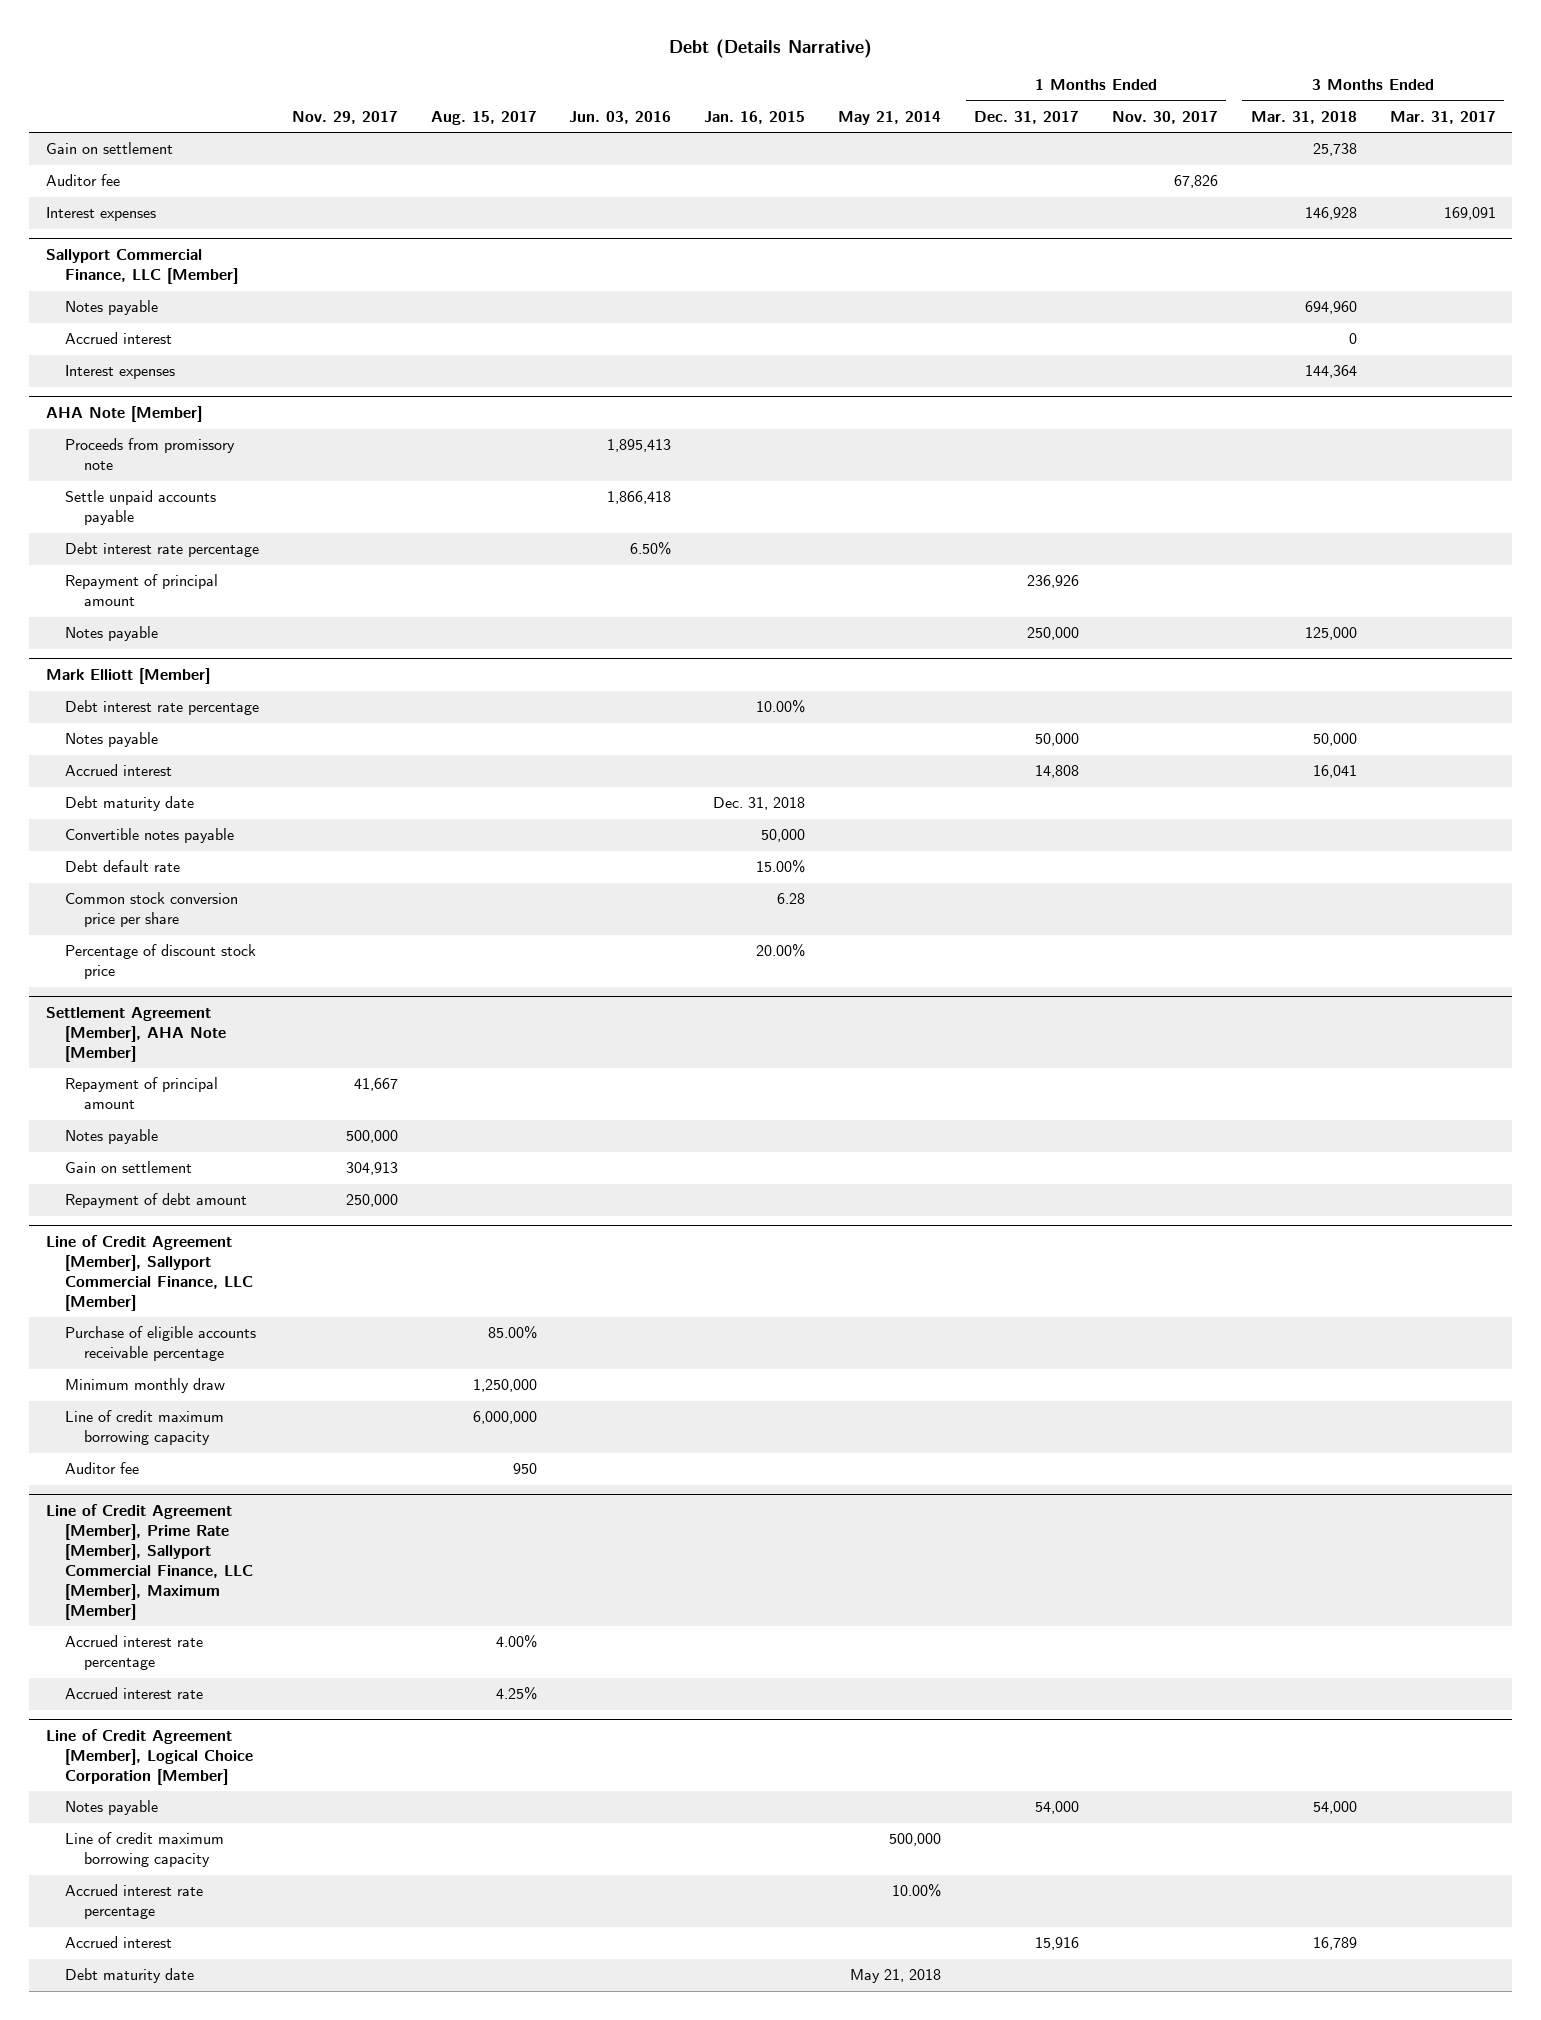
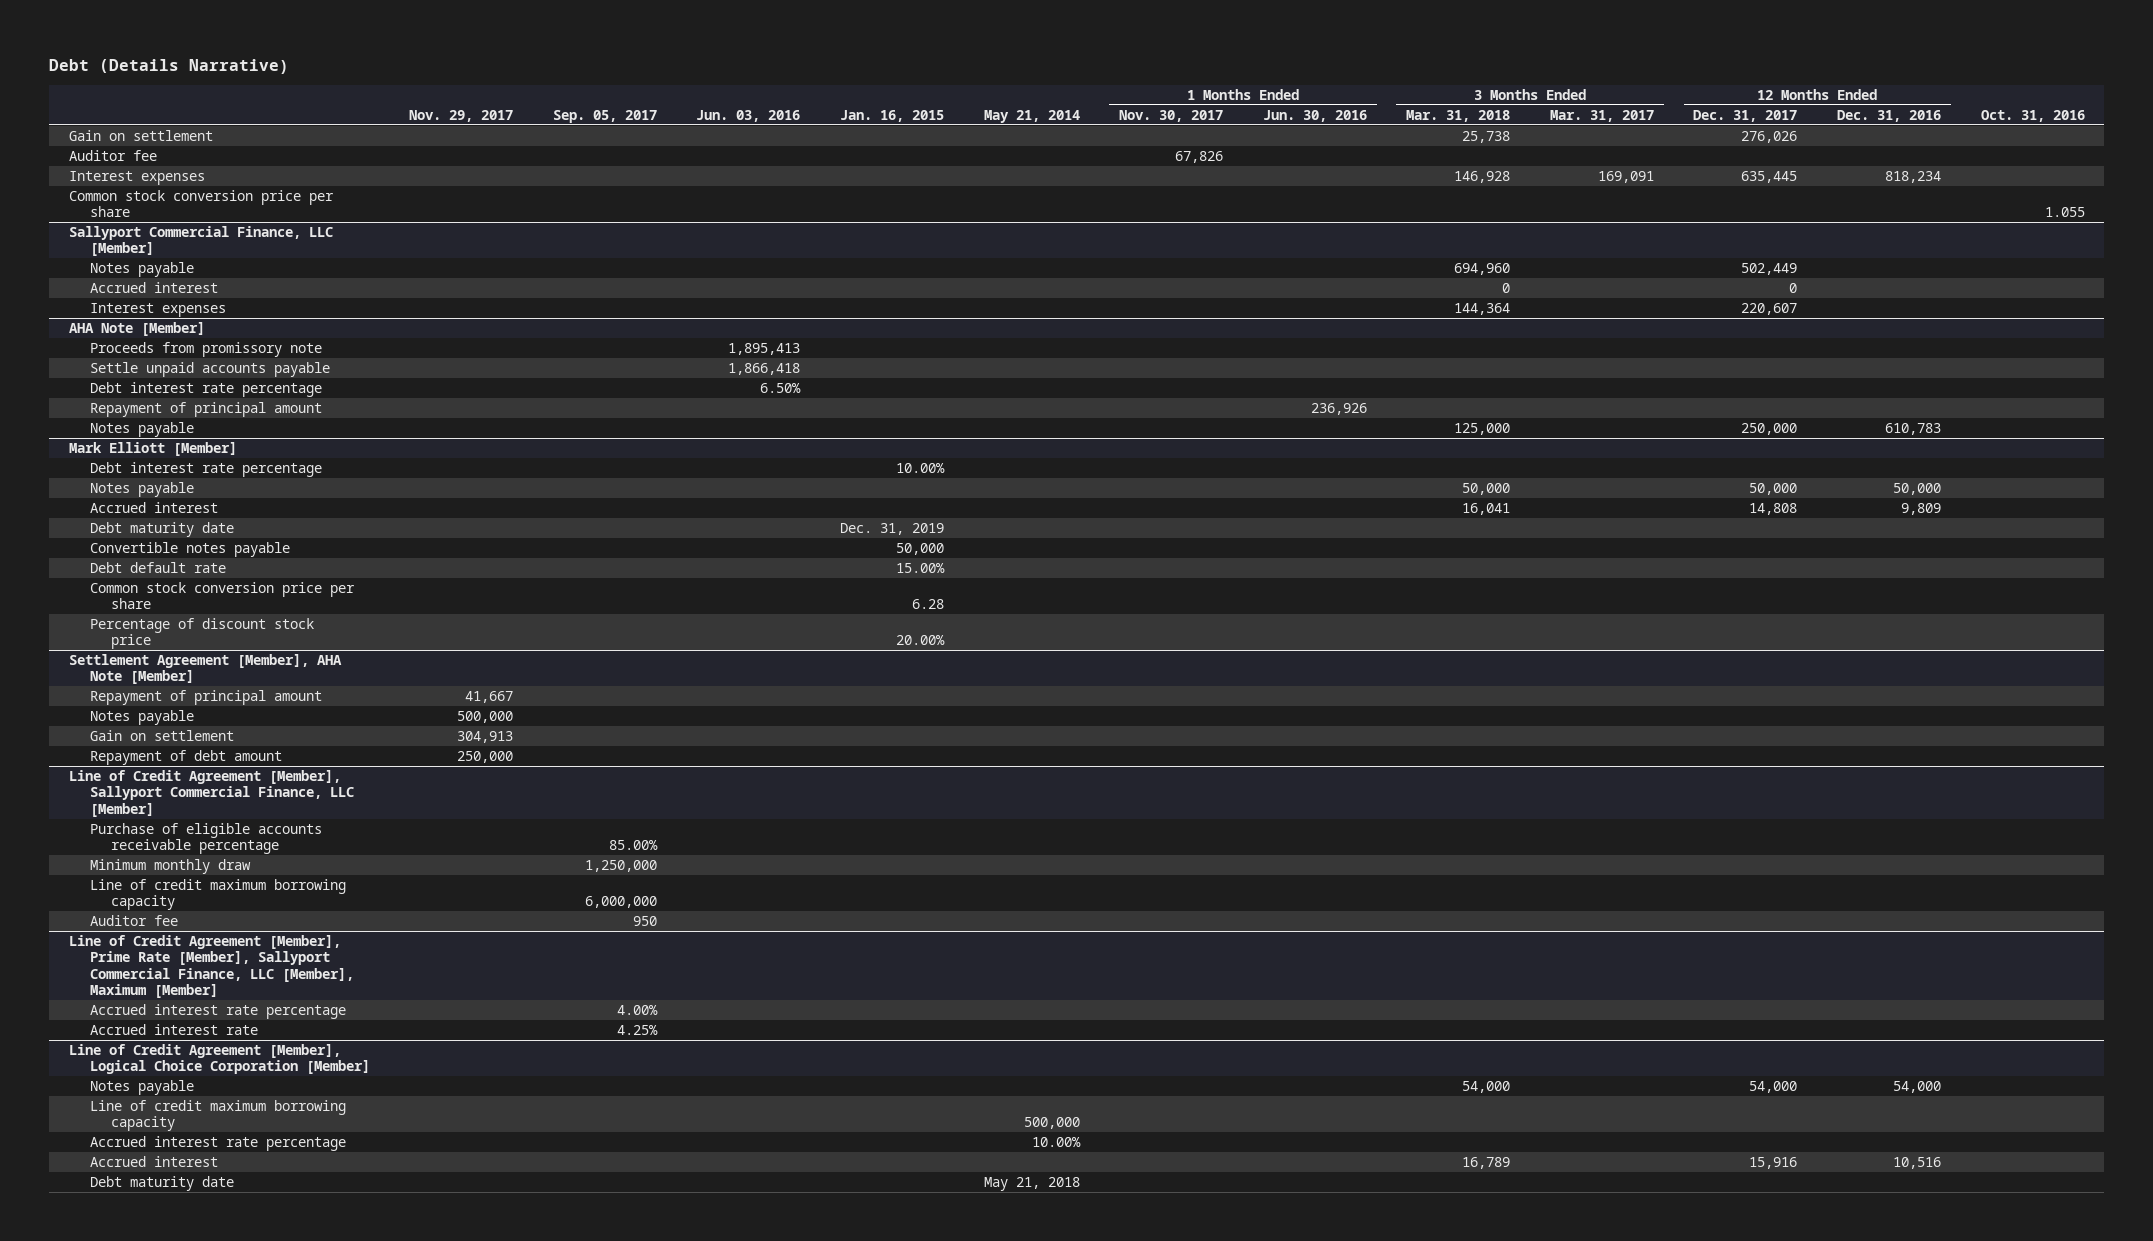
- | Nov. 29, 2017 | Aug. 15, 2017 | Jun. 03, 2016 | Jan. 16, 2015 | May 21, 2014 | 1 Months Ended Dec. 31, 2017 | 1 Months Ended Nov. 30, 2017 | 3 Months Ended Mar. 31, 2018 | 3 Months Ended Mar. 31, 2017
+ | Nov. 29, 2017 | Sep. 05, 2017 | Jun. 03, 2016 | Jan. 16, 2015 | May 21, 2014 | 1 Months Ended Nov. 30, 2017 | 1 Months Ended Jun. 30, 2016 | 3 Months Ended Mar. 31, 2018 | 3 Months Ended Mar. 31, 2017 | 12 Months Ended Dec. 31, 2017 | 12 Months Ended Dec. 31, 2016 | Oct. 31, 2016
+ Common stock conversion price per share | | | | | | | | | | | | 1.055
@ Mark Elliott [Member]
- Debt maturity date | | | | Dec. 31, 2018 | | | | |
+ Debt maturity date | | | | Dec. 31, 2019 | | | | | | | |

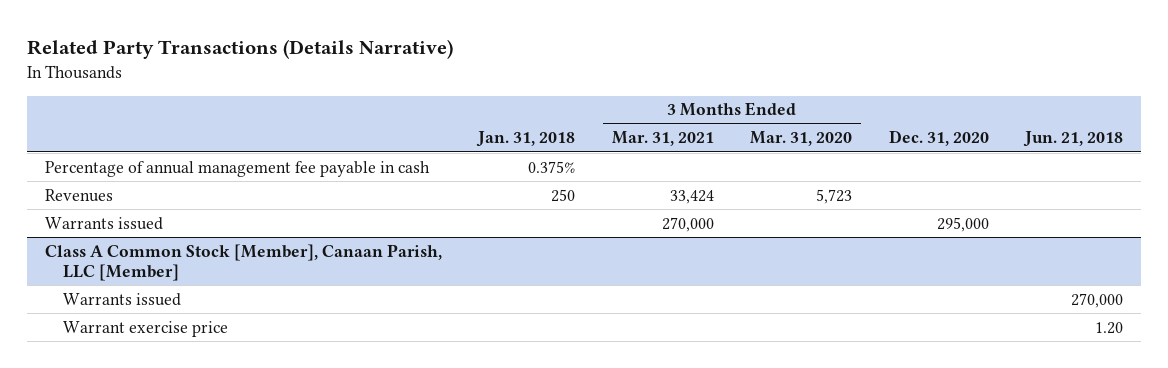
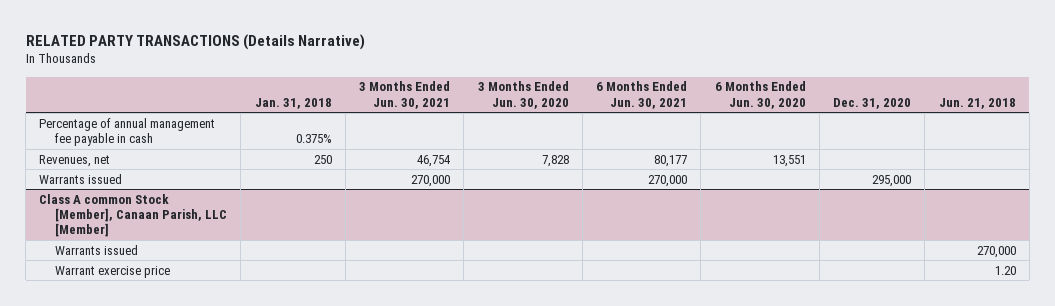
- Related Party Transactions (Details Narrative)
+ RELATED PARTY TRANSACTIONS (Details Narrative)
- | Jan. 31, 2018 | 3 Months Ended Mar. 31, 2021 | 3 Months Ended Mar. 31, 2020 | Dec. 31, 2020 | Jun. 21, 2018
+ | Jan. 31, 2018 | 3 Months Ended Jun. 30, 2021 | 3 Months Ended Jun. 30, 2020 | 6 Months Ended Jun. 30, 2021 | 6 Months Ended Jun. 30, 2020 | Dec. 31, 2020 | Jun. 21, 2018
- Revenues | 250 | 33,424 | 5,723 | |
+ Revenues, net | 250 | 46,754 | 7,828 | 80,177 | 13,551 | |
- Class A Common Stock [Member], Canaan Parish, LLC [Member]
+ Class A common Stock [Member], Canaan Parish, LLC [Member]

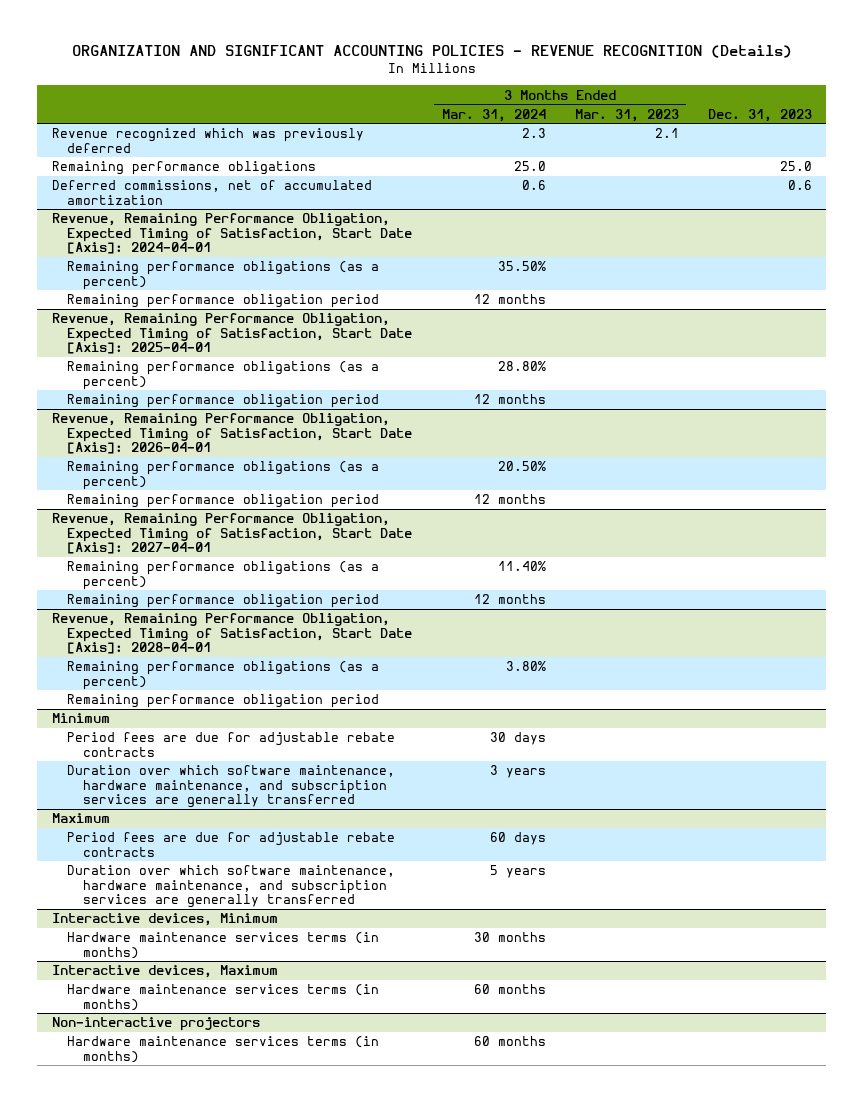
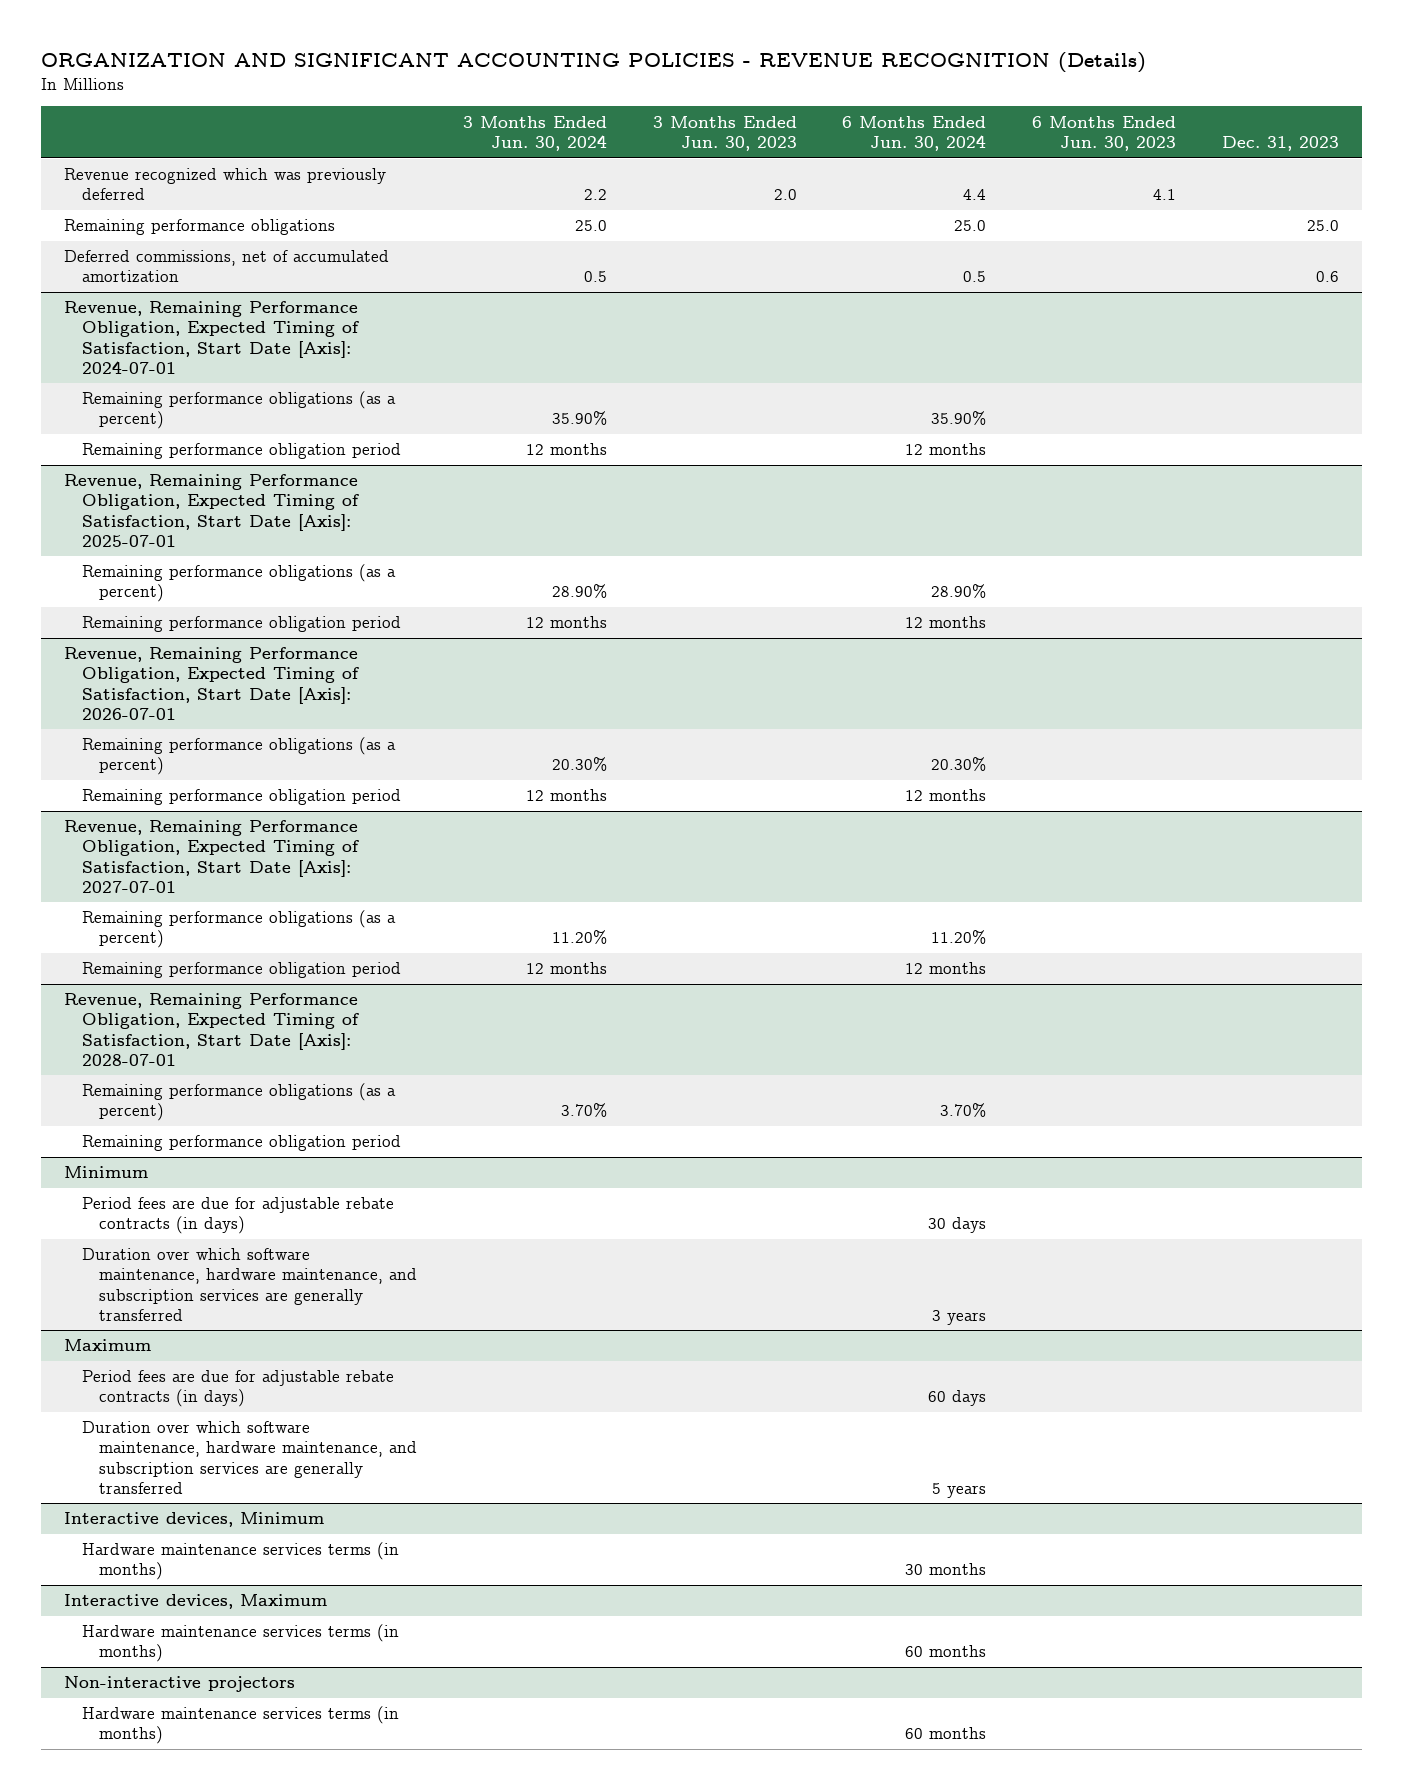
- | 3 Months Ended Mar. 31, 2024 | 3 Months Ended Mar. 31, 2023 | Dec. 31, 2023
+ | 3 Months Ended Jun. 30, 2024 | 3 Months Ended Jun. 30, 2023 | 6 Months Ended Jun. 30, 2024 | 6 Months Ended Jun. 30, 2023 | Dec. 31, 2023
- Revenue, Remaining Performance Obligation, Expected Timing of Satisfaction, Start Date [Axis]: 2024-04-01
- Remaining performance obligations (as a percent) | 35.50% | |
- Remaining performance obligation period | 12 months | |
- Revenue, Remaining Performance Obligation, Expected Timing of Satisfaction, Start Date [Axis]: 2025-04-01
- Remaining performance obligations (as a percent) | 28.80% | |
- Remaining performance obligation period | 12 months | |
- Revenue, Remaining Performance Obligation, Expected Timing of Satisfaction, Start Date [Axis]: 2026-04-01
- Remaining performance obligations (as a percent) | 20.50% | |
- Remaining performance obligation period | 12 months | |
- Revenue, Remaining Performance Obligation, Expected Timing of Satisfaction, Start Date [Axis]: 2027-04-01
- Remaining performance obligations (as a percent) | 11.40% | |
- Remaining performance obligation period | 12 months | |
- Revenue, Remaining Performance Obligation, Expected Timing of Satisfaction, Start Date [Axis]: 2028-04-01
- Remaining performance obligations (as a percent) | 3.80% | |
- Remaining performance obligation period
+ Revenue, Remaining Performance Obligation, Expected Timing of Satisfaction, Start Date [Axis]: 2024-07-01
+ Remaining performance obligations (as a percent) | 35.90% | | 35.90% | |
+ Remaining performance obligation period | 12 months | | 12 months | |
+ Revenue, Remaining Performance Obligation, Expected Timing of Satisfaction, Start Date [Axis]: 2025-07-01
+ Remaining performance obligations (as a percent) | 28.90% | | 28.90% | |
+ Remaining performance obligation period | 12 months | | 12 months | |
+ Revenue, Remaining Performance Obligation, Expected Timing of Satisfaction, Start Date [Axis]: 2026-07-01
+ Remaining performance obligations (as a percent) | 20.30% | | 20.30% | |
+ Remaining performance obligation period | 12 months | | 12 months | |
+ Revenue, Remaining Performance Obligation, Expected Timing of Satisfaction, Start Date [Axis]: 2027-07-01
+ Remaining performance obligations (as a percent) | 11.20% | | 11.20% | |
+ Remaining performance obligation period | 12 months | | 12 months | |
+ Revenue, Remaining Performance Obligation, Expected Timing of Satisfaction, Start Date [Axis]: 2028-07-01
+ Remaining performance obligations (as a percent) | 3.70% | | 3.70% | |
+ Remaining performance obligation period
@ Minimum
- Period fees are due for adjustable rebate contracts | 30 days | |
+ Period fees are due for adjustable rebate contracts (in days) | | | 30 days | |
@ Maximum
- Period fees are due for adjustable rebate contracts | 60 days | |
+ Period fees are due for adjustable rebate contracts (in days) | | | 60 days | |

